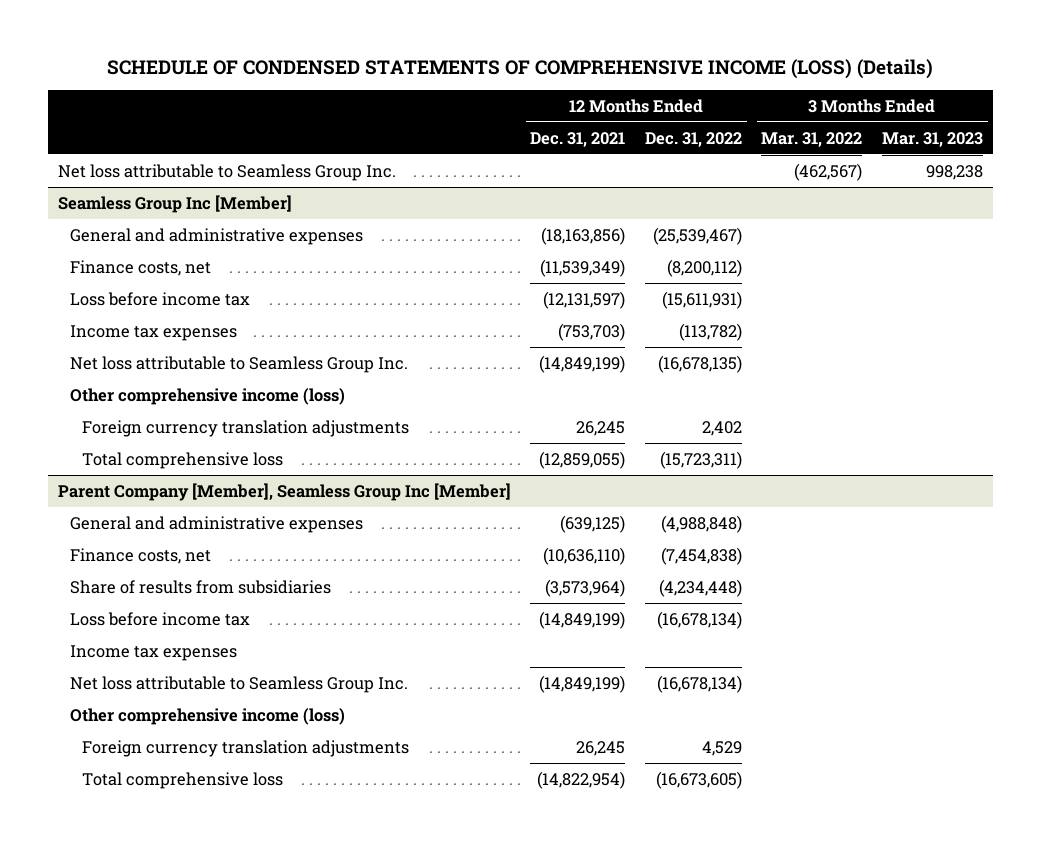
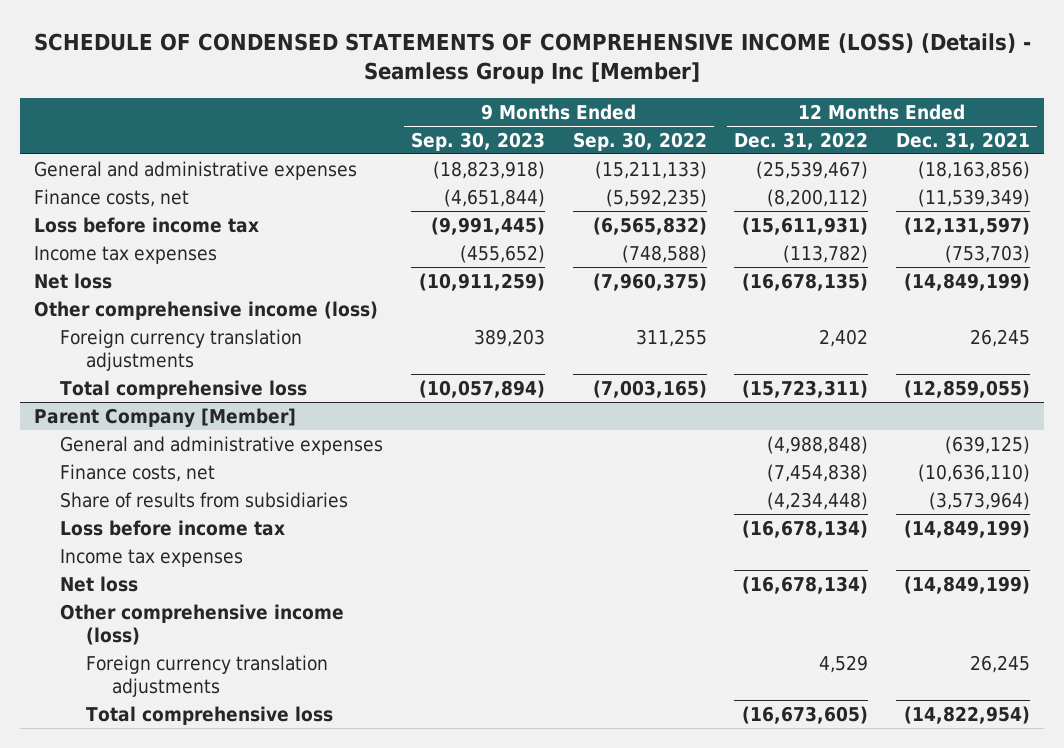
- SCHEDULE OF CONDENSED STATEMENTS OF COMPREHENSIVE INCOME (LOSS) (Details)
+ SCHEDULE OF CONDENSED STATEMENTS OF COMPREHENSIVE INCOME (LOSS) (Details) - Seamless Group Inc [Member]
- | 12 Months Ended Dec. 31, 2021 | 12 Months Ended Dec. 31, 2022 | 3 Months Ended Mar. 31, 2022 | 3 Months Ended Mar. 31, 2023
+ | 9 Months Ended Sep. 30, 2023 | 9 Months Ended Sep. 30, 2022 | 12 Months Ended Dec. 31, 2022 | 12 Months Ended Dec. 31, 2021
- Net loss attributable to Seamless Group Inc. | | | (462,567) | 998,238
- Seamless Group Inc [Member]
- Net loss attributable to Seamless Group Inc. | (14,849,199) | (16,678,135) | |
+ Net loss | (10,911,259) | (7,960,375) | (16,678,135) | (14,849,199)
- Parent Company [Member], Seamless Group Inc [Member]
+ Parent Company [Member]
- Net loss attributable to Seamless Group Inc. | (14,849,199) | (16,678,134) | |
+ Net loss | | | (16,678,134) | (14,849,199)

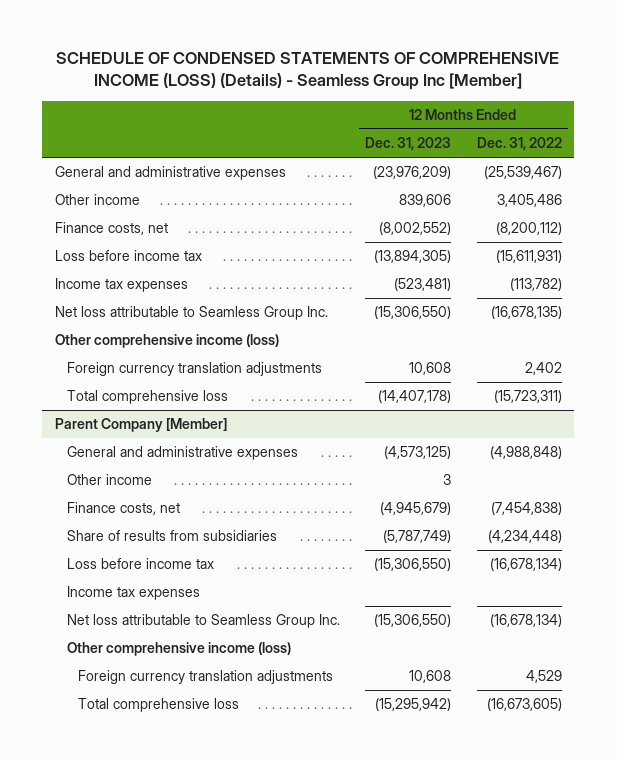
- | 9 Months Ended Sep. 30, 2023 | 9 Months Ended Sep. 30, 2022 | 12 Months Ended Dec. 31, 2022 | 12 Months Ended Dec. 31, 2021
+ | 12 Months Ended Dec. 31, 2023 | 12 Months Ended Dec. 31, 2022
+ Other income | 839,606 | 3,405,486
- Net loss | (10,911,259) | (7,960,375) | (16,678,135) | (14,849,199)
+ Net loss attributable to Seamless Group Inc. | (15,306,550) | (16,678,135)
@ Parent Company [Member]
+ Other income | 3 |
- Net loss | | | (16,678,134) | (14,849,199)
+ Net loss attributable to Seamless Group Inc. | (15,306,550) | (16,678,134)

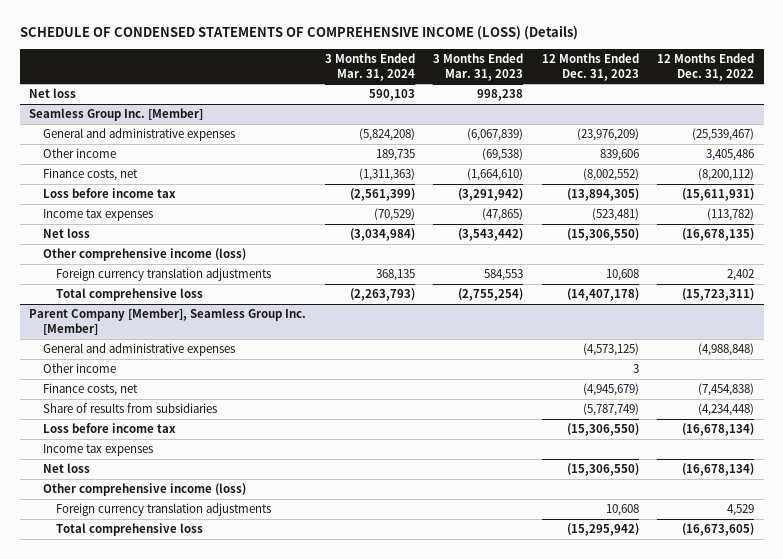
- SCHEDULE OF CONDENSED STATEMENTS OF COMPREHENSIVE INCOME (LOSS) (Details) - Seamless Group Inc [Member]
+ SCHEDULE OF CONDENSED STATEMENTS OF COMPREHENSIVE INCOME (LOSS) (Details)
- | 12 Months Ended Dec. 31, 2023 | 12 Months Ended Dec. 31, 2022
+ | 3 Months Ended Mar. 31, 2024 | 3 Months Ended Mar. 31, 2023 | 12 Months Ended Dec. 31, 2023 | 12 Months Ended Dec. 31, 2022
+ Net loss | 590,103 | 998,238 | |
+ Seamless Group Inc. [Member]
- Net loss attributable to Seamless Group Inc. | (15,306,550) | (16,678,135)
+ Net loss | (3,034,984) | (3,543,442) | (15,306,550) | (16,678,135)
- Parent Company [Member]
+ Parent Company [Member], Seamless Group Inc. [Member]
- Net loss attributable to Seamless Group Inc. | (15,306,550) | (16,678,134)
+ Net loss | | | (15,306,550) | (16,678,134)

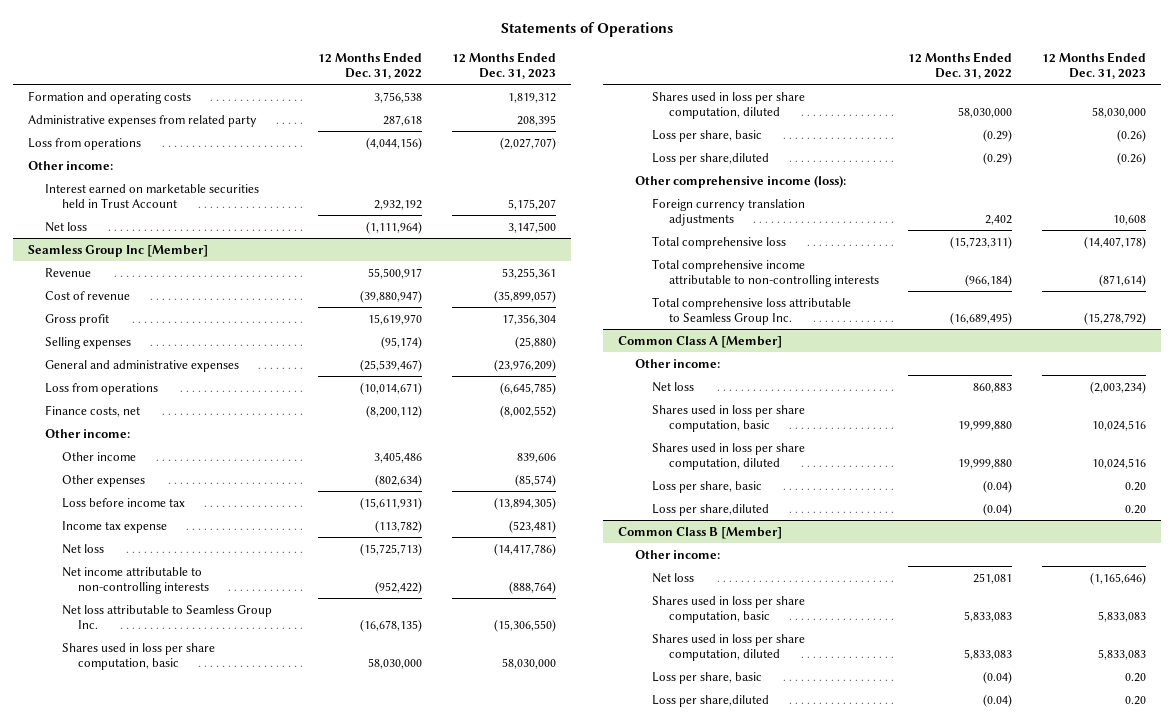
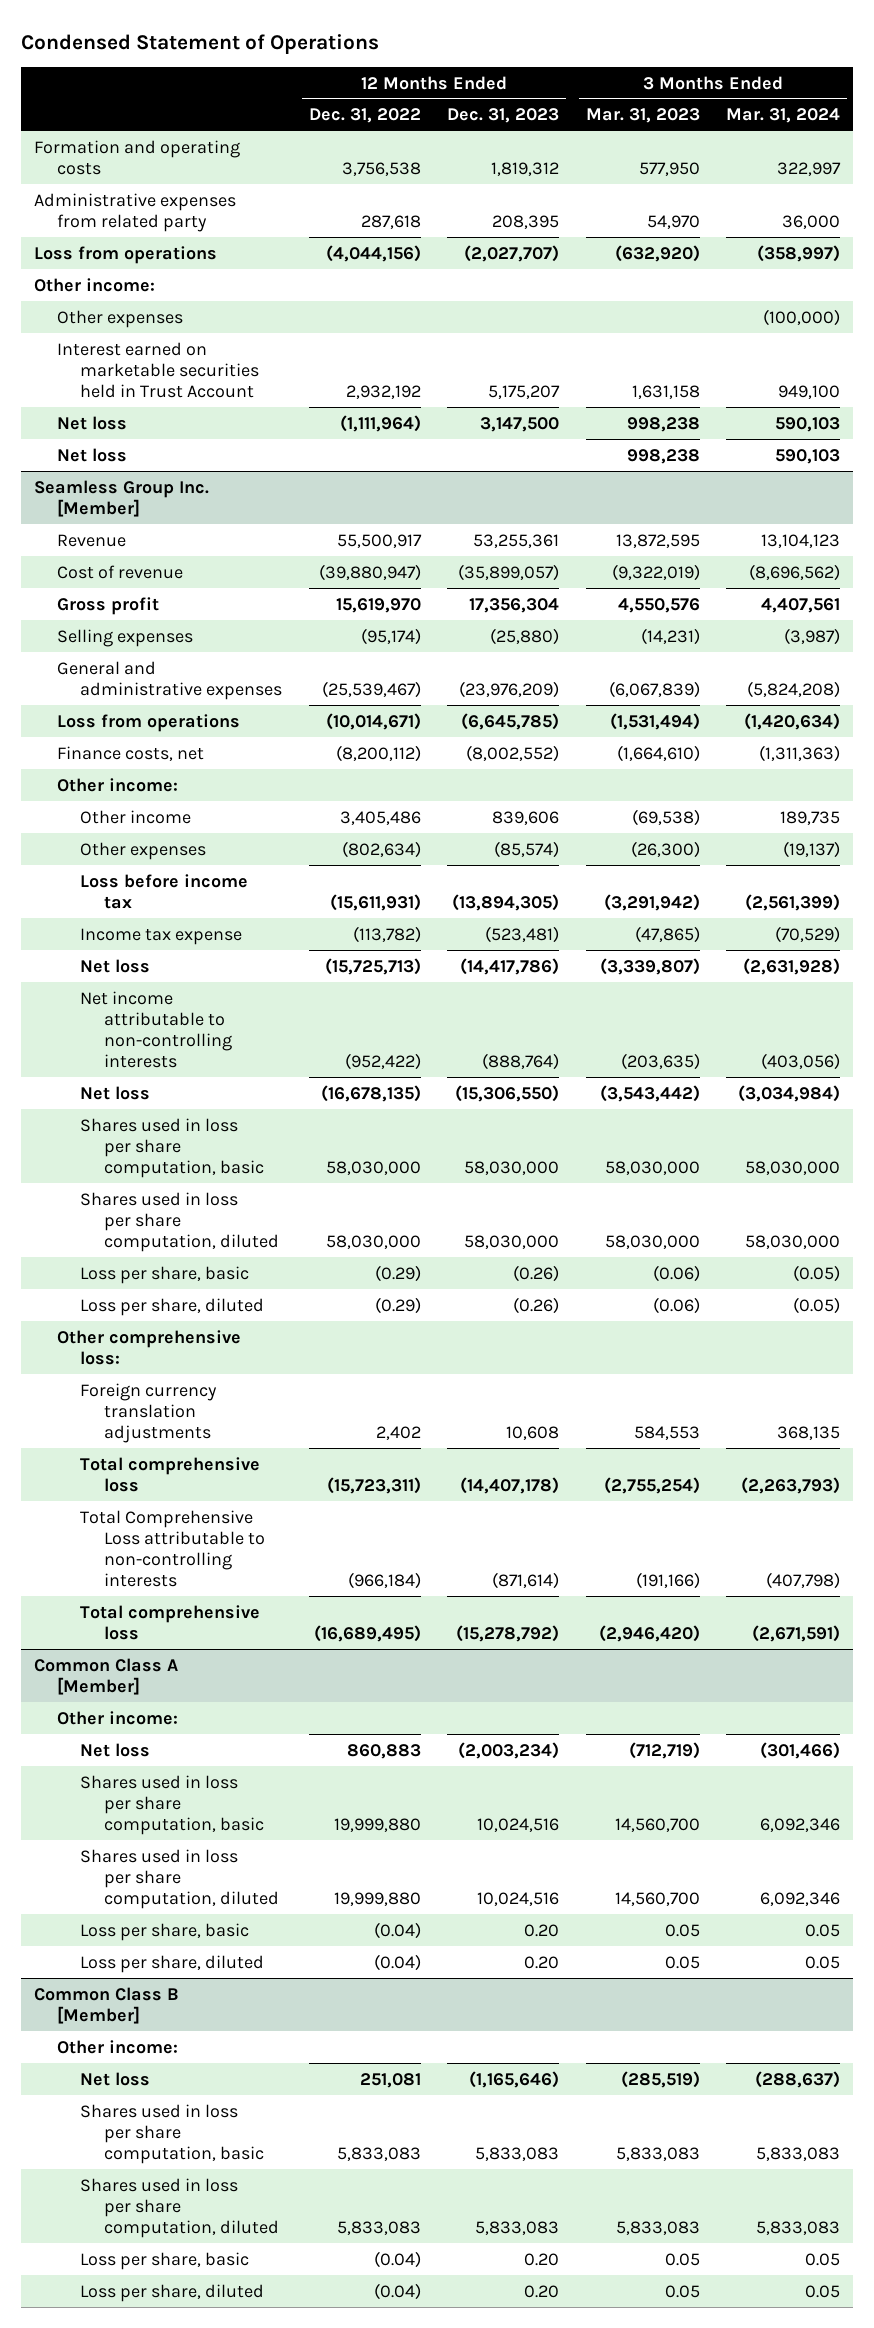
- Statements of Operations
+ Condensed Statement of Operations
- | 12 Months Ended Dec. 31, 2022 | 12 Months Ended Dec. 31, 2023
+ | 12 Months Ended Dec. 31, 2022 | 12 Months Ended Dec. 31, 2023 | 3 Months Ended Mar. 31, 2023 | 3 Months Ended Mar. 31, 2024
+ Other expenses | | | | (100,000)
- Seamless Group Inc [Member]
+ Net loss | | | 998,238 | 590,103
+ Seamless Group Inc. [Member]
- Net loss attributable to Seamless Group Inc. | (16,678,135) | (15,306,550)
+ Net loss | (16,678,135) | (15,306,550) | (3,543,442) | (3,034,984)
- Loss per share,diluted | (0.29) | (0.26)
- Other comprehensive income (loss):
+ Loss per share, diluted | (0.29) | (0.26) | (0.06) | (0.05)
+ Other comprehensive loss:
- Total comprehensive income attributable to non-controlling interests | (966,184) | (871,614)
- Total comprehensive loss attributable to Seamless Group Inc. | (16,689,495) | (15,278,792)
+ Total Comprehensive Loss attributable to non-controlling interests | (966,184) | (871,614) | (191,166) | (407,798)
+ Total comprehensive loss | (16,689,495) | (15,278,792) | (2,946,420) | (2,671,591)
@ Common Class A [Member]
- Loss per share,diluted | (0.04) | 0.20
+ Loss per share, diluted | (0.04) | 0.20 | 0.05 | 0.05
@ Common Class B [Member]
- Loss per share,diluted | (0.04) | 0.20
+ Loss per share, diluted | (0.04) | 0.20 | 0.05 | 0.05

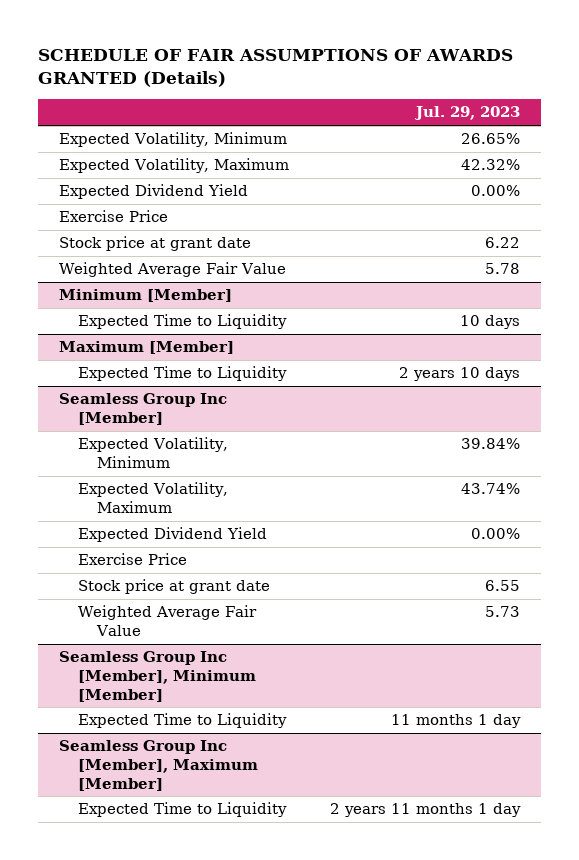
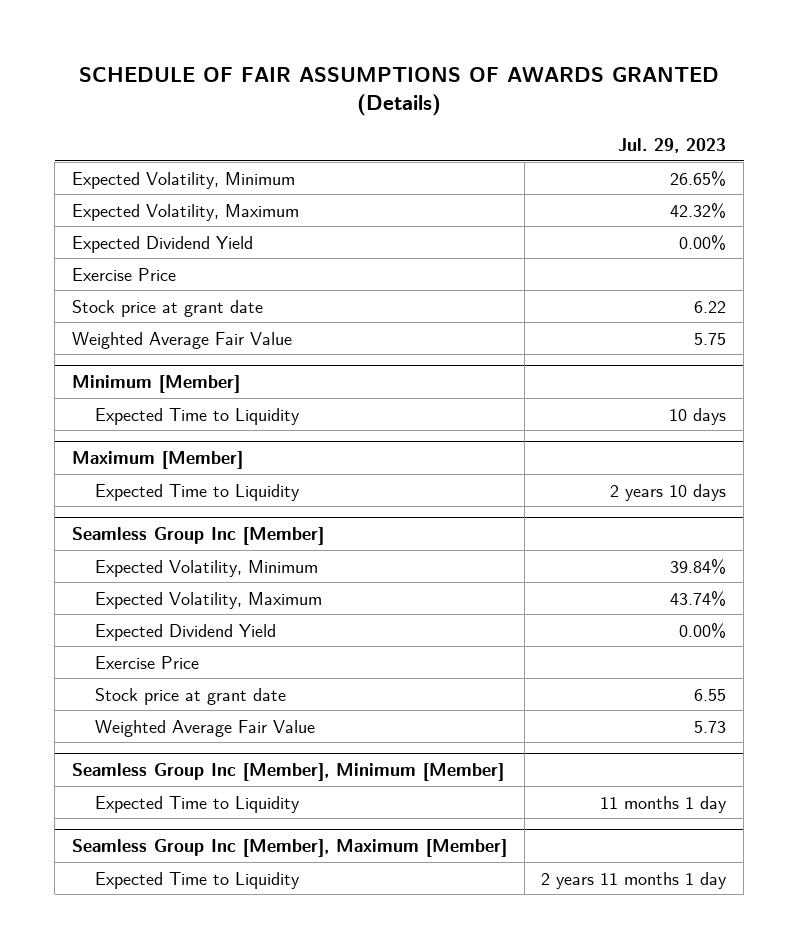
- Weighted Average Fair Value | 5.78
+ Weighted Average Fair Value | 5.75

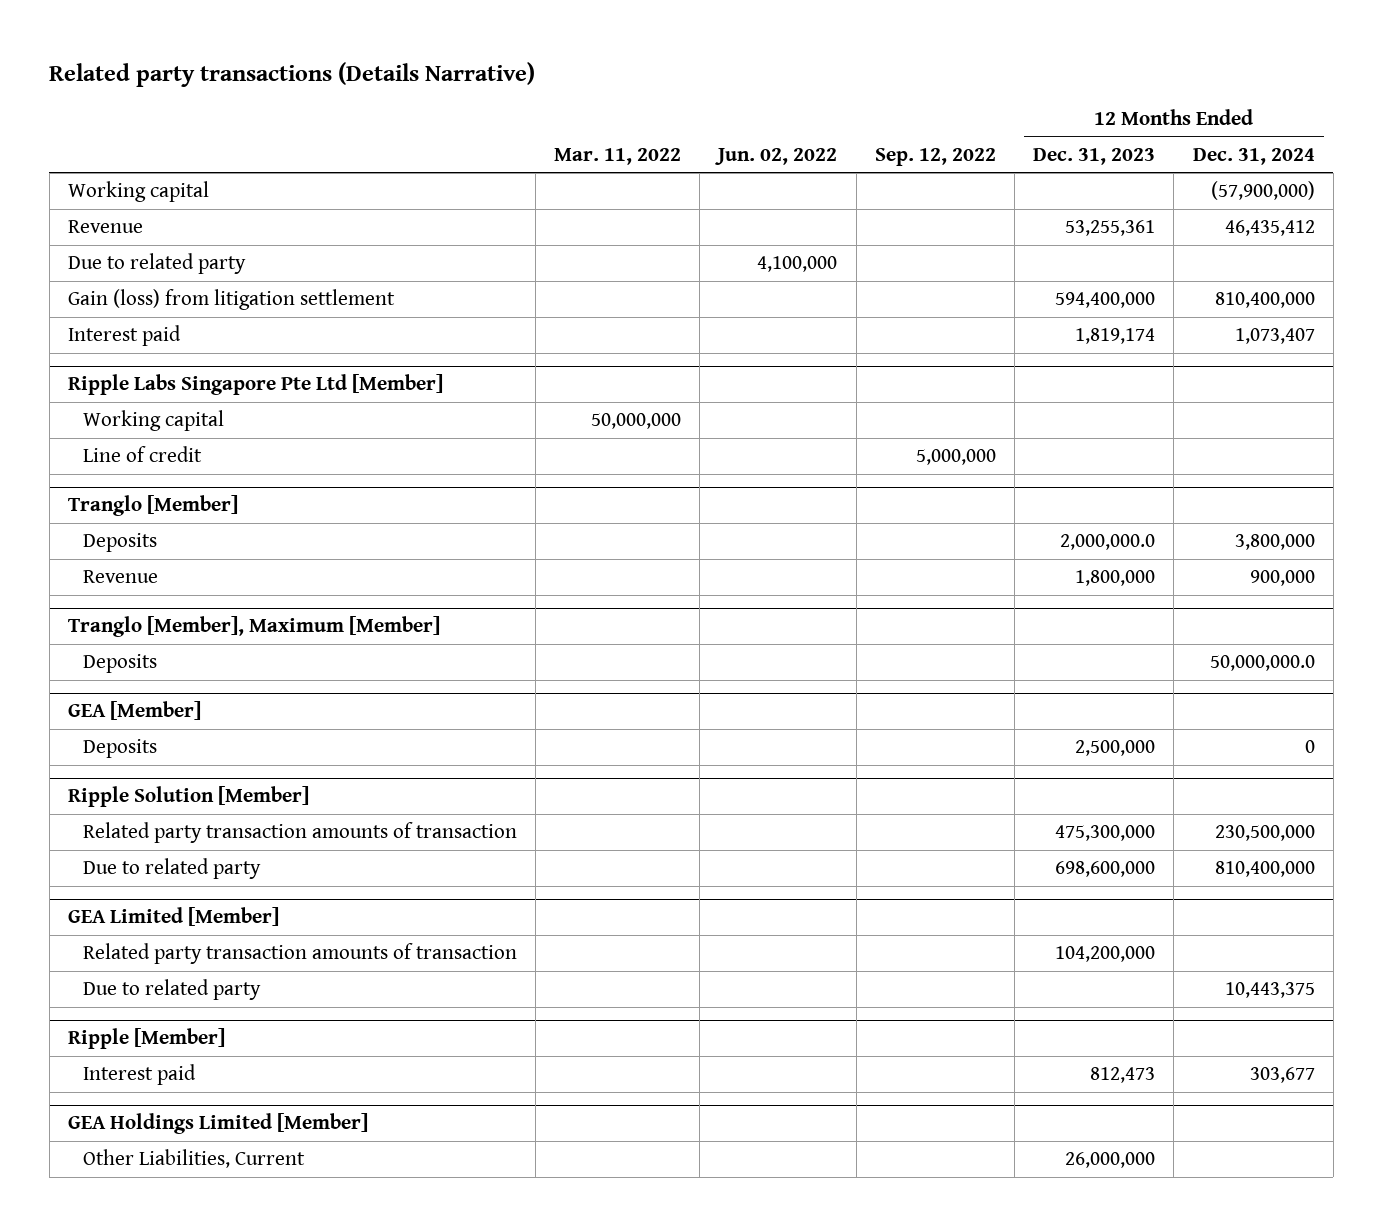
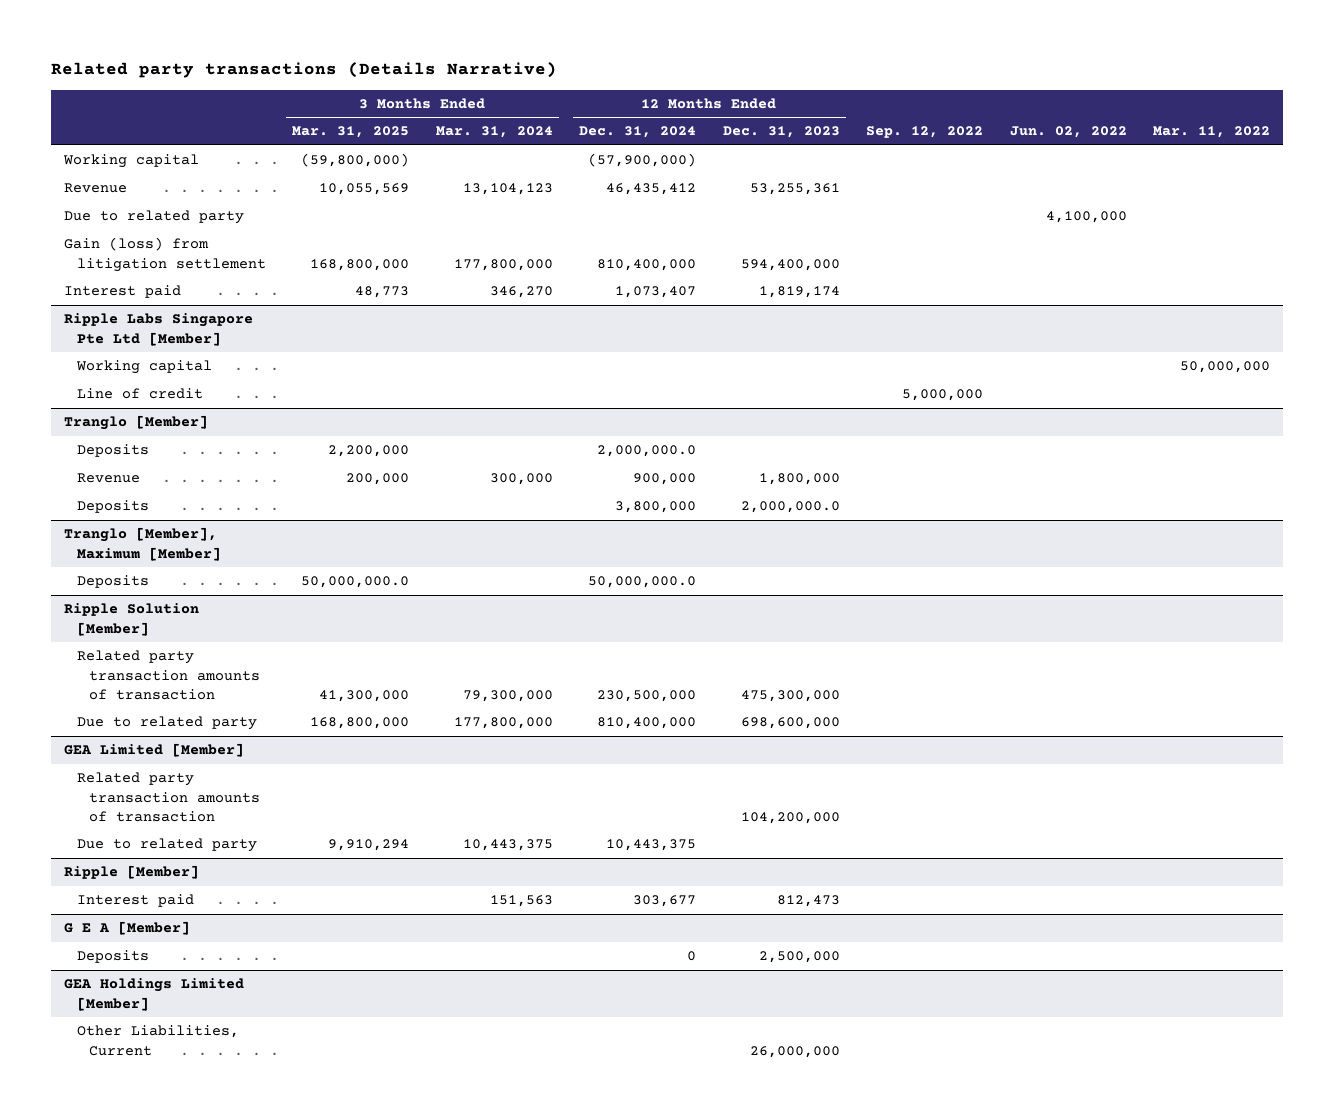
- | Mar. 11, 2022 | Jun. 02, 2022 | Sep. 12, 2022 | 12 Months Ended Dec. 31, 2023 | 12 Months Ended Dec. 31, 2024
+ | 3 Months Ended Mar. 31, 2025 | 3 Months Ended Mar. 31, 2024 | 12 Months Ended Dec. 31, 2024 | 12 Months Ended Dec. 31, 2023 | Sep. 12, 2022 | Jun. 02, 2022 | Mar. 11, 2022
@ Tranglo [Member]
+ Deposits | 2,200,000 | | 2,000,000.0 | | | |
moved down: Deposits | | | 3,800,000 | 2,000,000.0 | | |
- GEA [Member]
- Deposits | | | | 2,500,000 | 0
+ G E A [Member]
+ Deposits | | | 0 | 2,500,000 | | |

